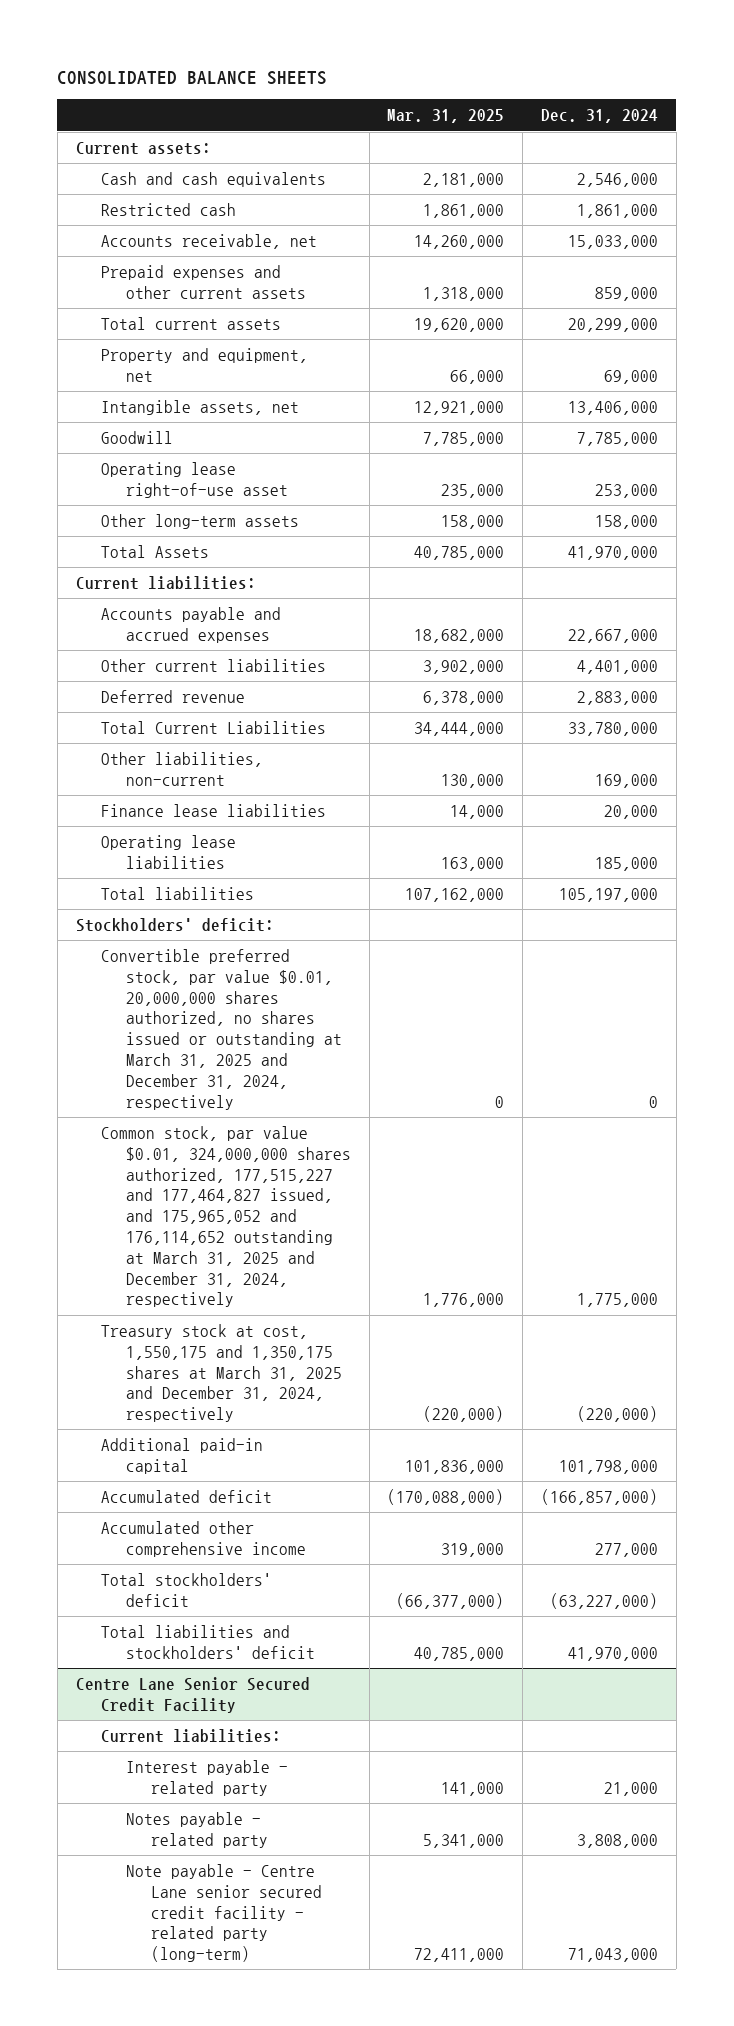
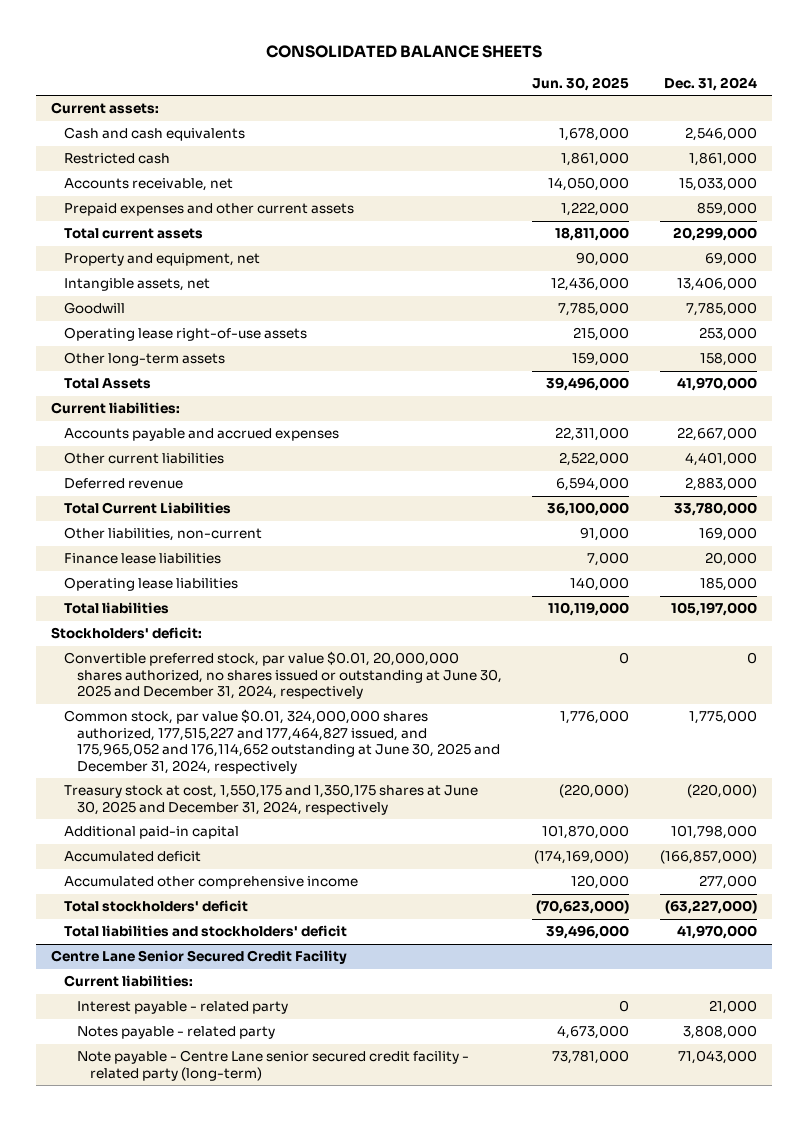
- | Mar. 31, 2025 | Dec. 31, 2024
+ | Jun. 30, 2025 | Dec. 31, 2024
- Operating lease right-of-use asset | 235,000 | 253,000
+ Operating lease right-of-use assets | 215,000 | 253,000
- Convertible preferred stock, par value $0.01, 20,000,000 shares authorized, no shares issued or outstanding at March 31, 2025 and December 31, 2024, respectively | 0 | 0
- Common stock, par value $0.01, 324,000,000 shares authorized, 177,515,227 and 177,464,827 issued, and 175,965,052 and 176,114,652 outstanding at March 31, 2025 and December 31, 2024, respectively | 1,776,000 | 1,775,000
- Treasury stock at cost, 1,550,175 and 1,350,175 shares at March 31, 2025 and December 31, 2024, respectively | (220,000) | (220,000)
+ Convertible preferred stock, par value $0.01, 20,000,000 shares authorized, no shares issued or outstanding at June 30, 2025 and December 31, 2024, respectively | 0 | 0
+ Common stock, par value $0.01, 324,000,000 shares authorized, 177,515,227 and 177,464,827 issued, and 175,965,052 and 176,114,652 outstanding at June 30, 2025 and December 31, 2024, respectively | 1,776,000 | 1,775,000
+ Treasury stock at cost, 1,550,175 and 1,350,175 shares at June 30, 2025 and December 31, 2024, respectively | (220,000) | (220,000)

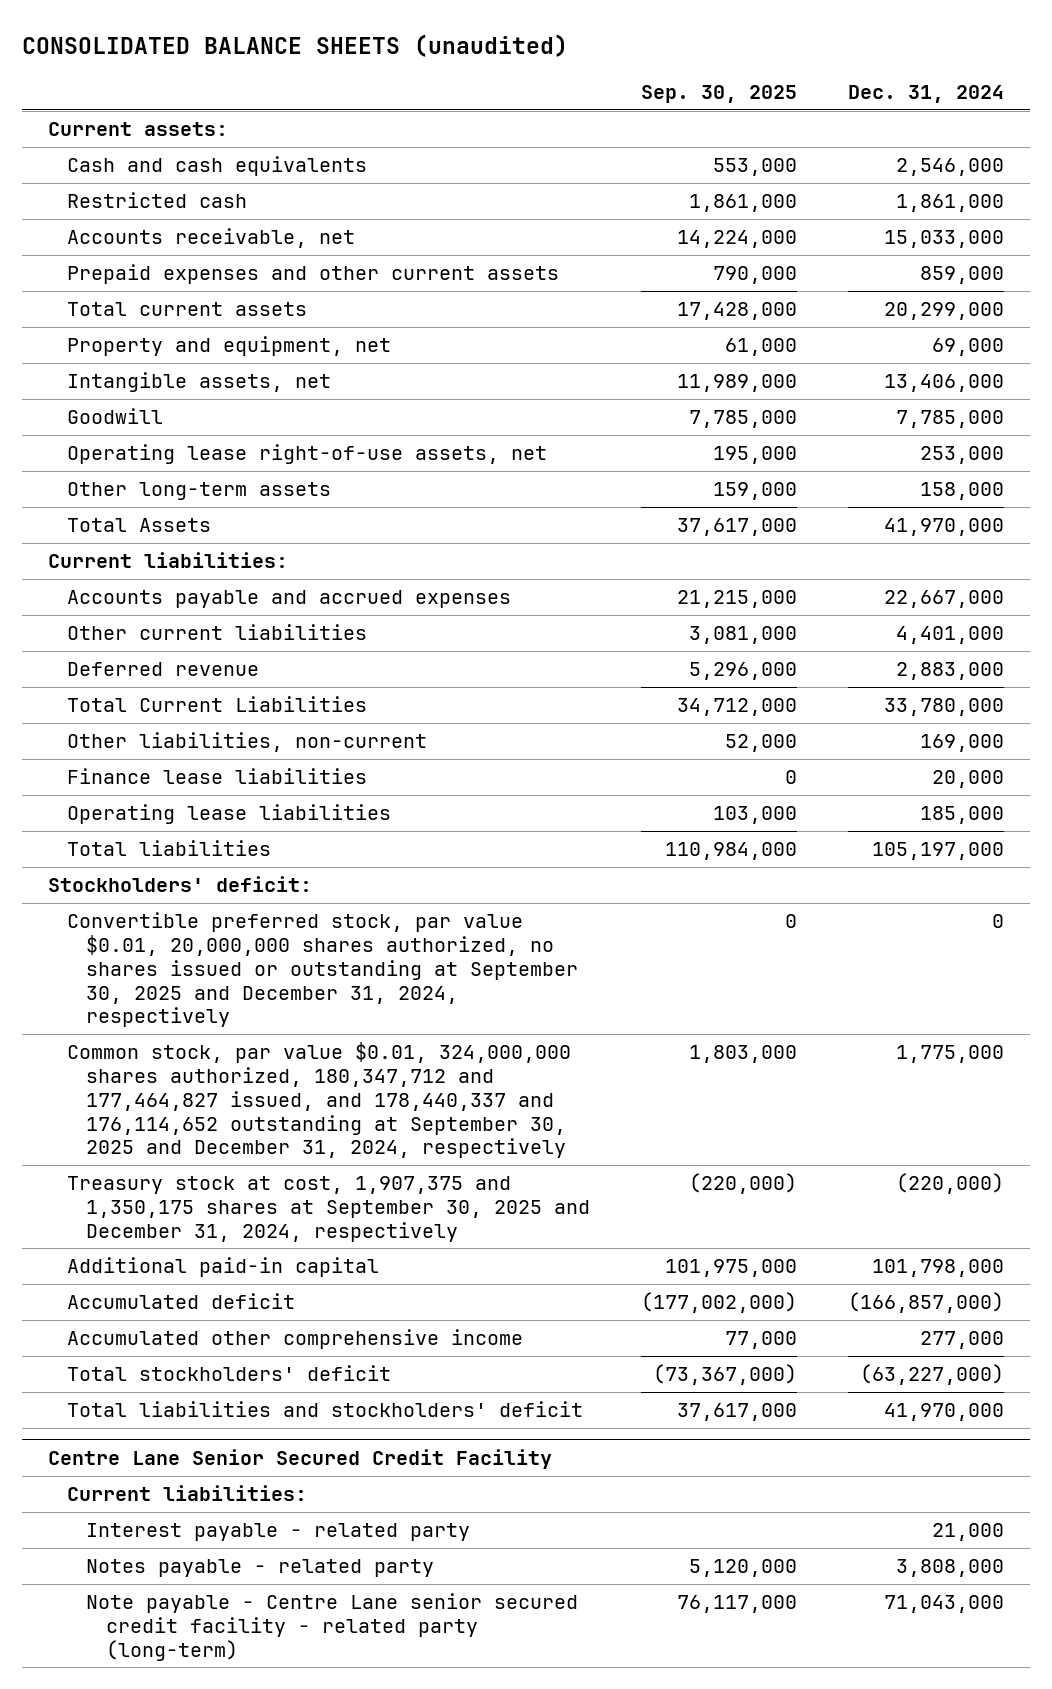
- CONSOLIDATED BALANCE SHEETS
+ CONSOLIDATED BALANCE SHEETS (unaudited)
- | Jun. 30, 2025 | Dec. 31, 2024
+ | Sep. 30, 2025 | Dec. 31, 2024
- Operating lease right-of-use assets | 215,000 | 253,000
+ Operating lease right-of-use assets, net | 195,000 | 253,000
- Convertible preferred stock, par value $0.01, 20,000,000 shares authorized, no shares issued or outstanding at June 30, 2025 and December 31, 2024, respectively | 0 | 0
- Common stock, par value $0.01, 324,000,000 shares authorized, 177,515,227 and 177,464,827 issued, and 175,965,052 and 176,114,652 outstanding at June 30, 2025 and December 31, 2024, respectively | 1,776,000 | 1,775,000
- Treasury stock at cost, 1,550,175 and 1,350,175 shares at June 30, 2025 and December 31, 2024, respectively | (220,000) | (220,000)
+ Convertible preferred stock, par value $0.01, 20,000,000 shares authorized, no shares issued or outstanding at September 30, 2025 and December 31, 2024, respectively | 0 | 0
+ Common stock, par value $0.01, 324,000,000 shares authorized, 180,347,712 and 177,464,827 issued, and 178,440,337 and 176,114,652 outstanding at September 30, 2025 and December 31, 2024, respectively | 1,803,000 | 1,775,000
+ Treasury stock at cost, 1,907,375 and 1,350,175 shares at September 30, 2025 and December 31, 2024, respectively | (220,000) | (220,000)

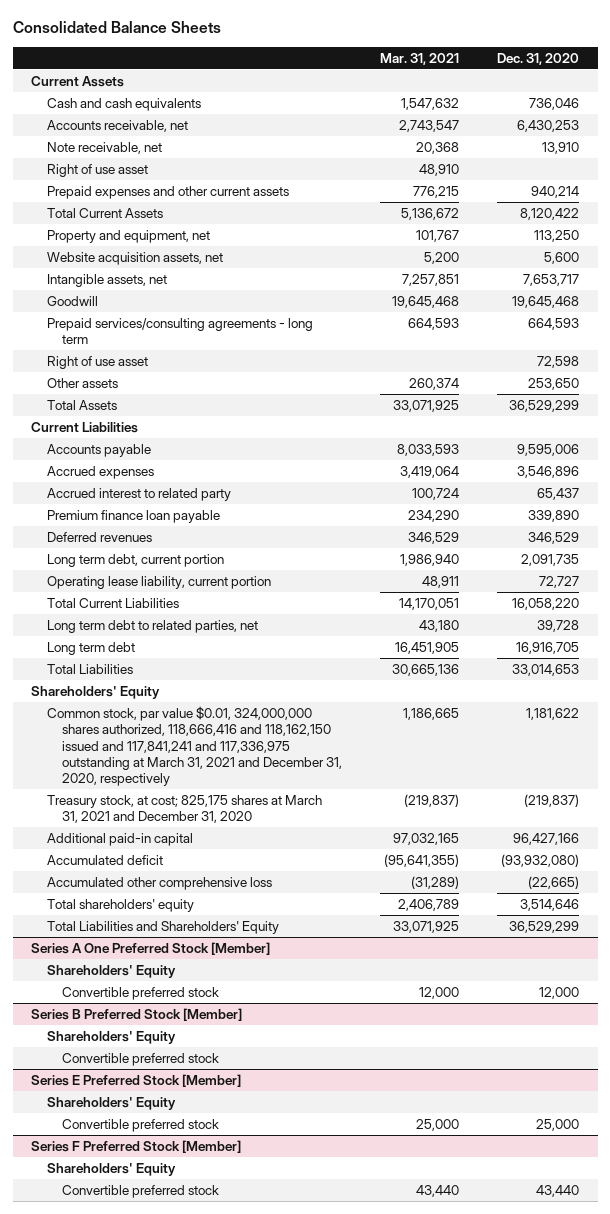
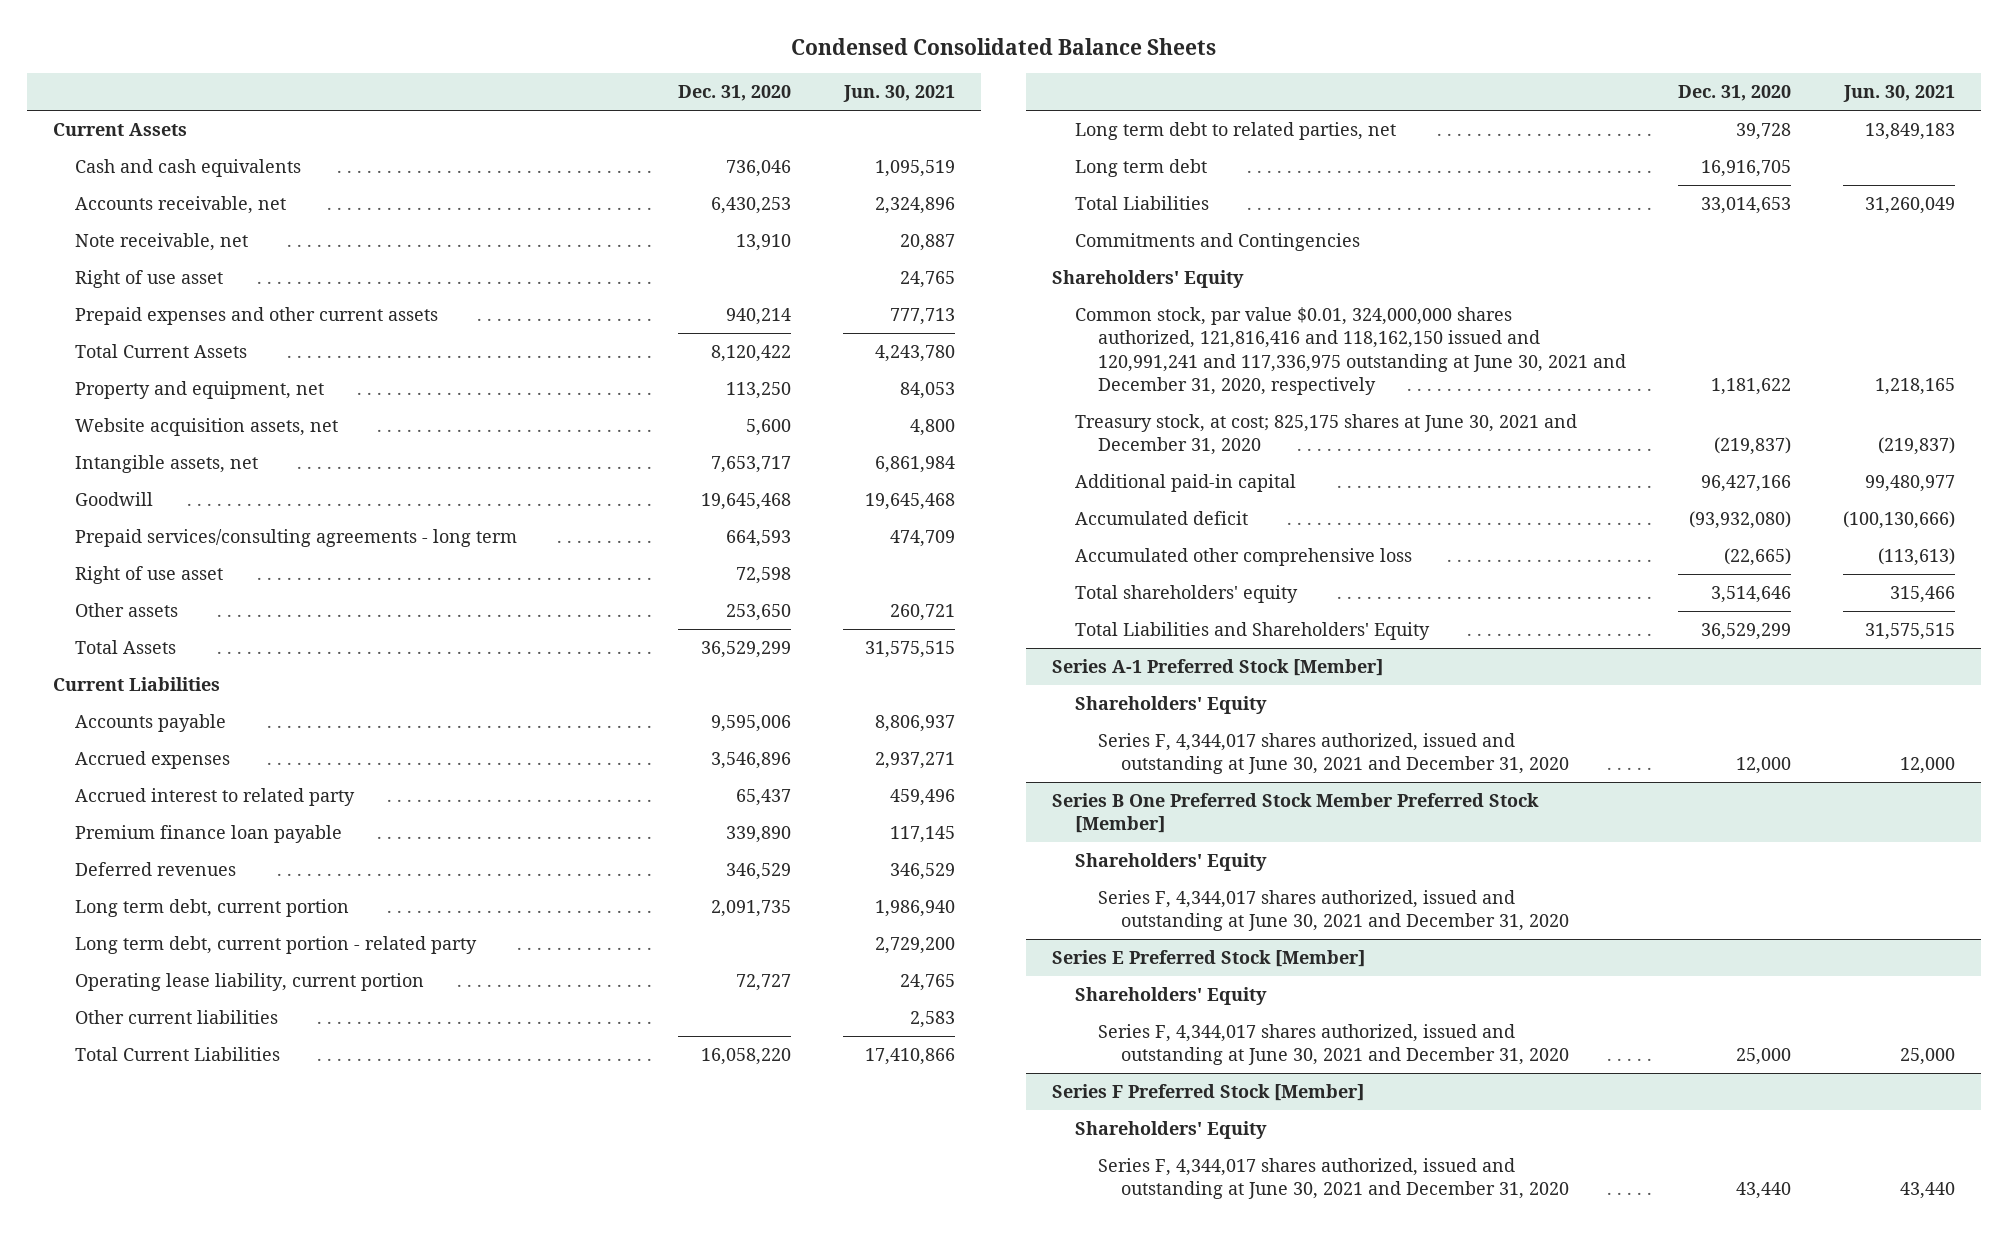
- Consolidated Balance Sheets
+ Condensed Consolidated Balance Sheets
- | Mar. 31, 2021 | Dec. 31, 2020
+ | Dec. 31, 2020 | Jun. 30, 2021
+ Long term debt, current portion - related party | | 2,729,200
+ Other current liabilities | | 2,583
+ Commitments and Contingencies
- Common stock, par value $0.01, 324,000,000 shares authorized, 118,666,416 and 118,162,150 issued and 117,841,241 and 117,336,975 outstanding at March 31, 2021 and December 31, 2020, respectively | 1,186,665 | 1,181,622
- Treasury stock, at cost; 825,175 shares at March 31, 2021 and December 31, 2020 | (219,837) | (219,837)
+ Common stock, par value $0.01, 324,000,000 shares authorized, 121,816,416 and 118,162,150 issued and 120,991,241 and 117,336,975 outstanding at June 30, 2021 and December 31, 2020, respectively | 1,181,622 | 1,218,165
+ Treasury stock, at cost; 825,175 shares at June 30, 2021 and December 31, 2020 | (219,837) | (219,837)
- Series A One Preferred Stock [Member]
+ Series A-1 Preferred Stock [Member]
- Convertible preferred stock | 12,000 | 12,000
- Series B Preferred Stock [Member]
+ Series F, 4,344,017 shares authorized, issued and outstanding at June 30, 2021 and December 31, 2020 | 12,000 | 12,000
+ Series B One Preferred Stock Member Preferred Stock [Member]
- Convertible preferred stock
+ Series F, 4,344,017 shares authorized, issued and outstanding at June 30, 2021 and December 31, 2020
@ Series E Preferred Stock [Member]
- Convertible preferred stock | 25,000 | 25,000
+ Series F, 4,344,017 shares authorized, issued and outstanding at June 30, 2021 and December 31, 2020 | 25,000 | 25,000
@ Series F Preferred Stock [Member]
- Convertible preferred stock | 43,440 | 43,440
+ Series F, 4,344,017 shares authorized, issued and outstanding at June 30, 2021 and December 31, 2020 | 43,440 | 43,440

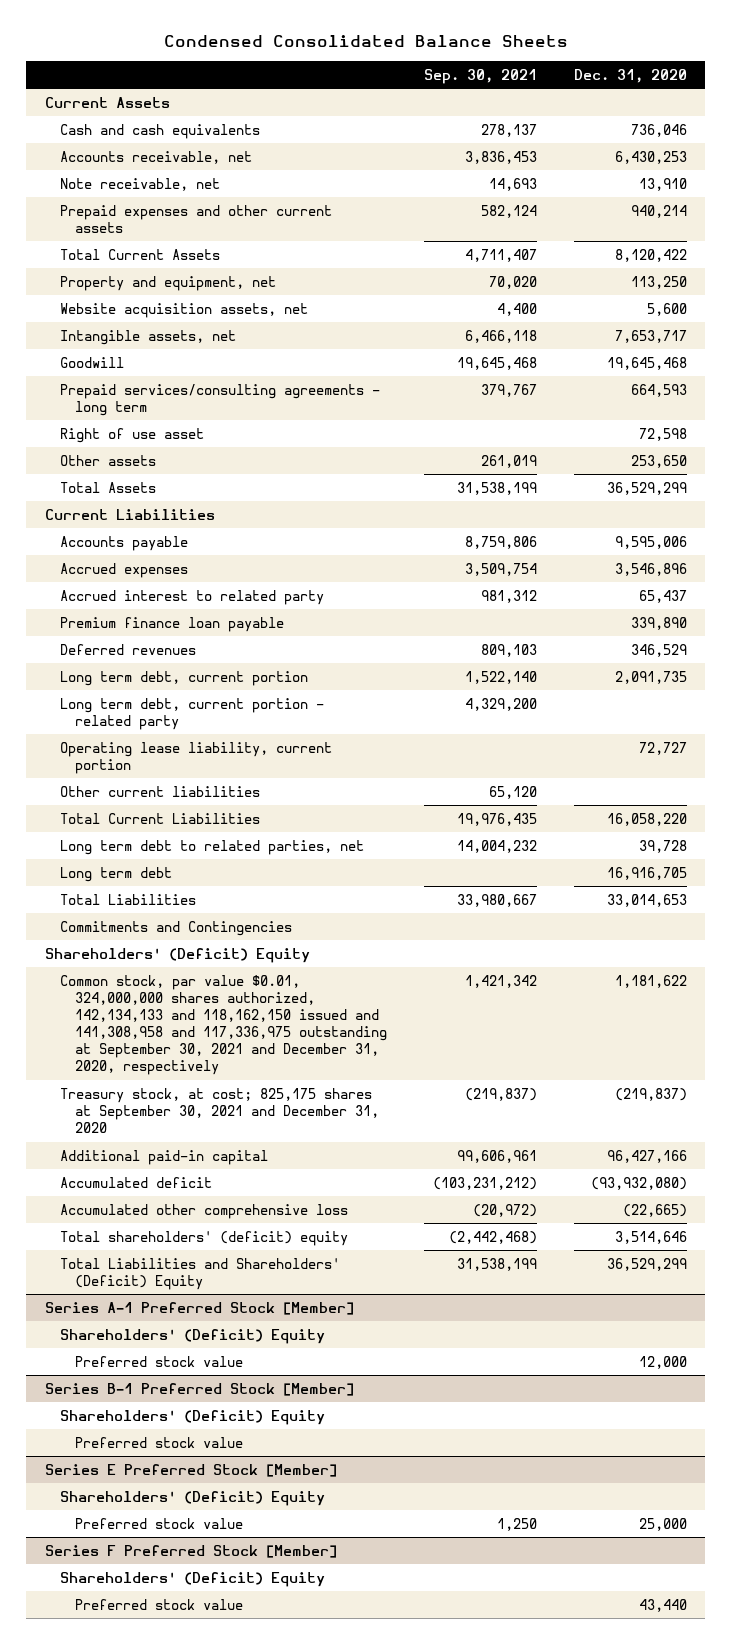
- | Dec. 31, 2020 | Jun. 30, 2021
+ | Sep. 30, 2021 | Dec. 31, 2020
- Right of use asset | | 24,765
- Shareholders' Equity
- Common stock, par value $0.01, 324,000,000 shares authorized, 121,816,416 and 118,162,150 issued and 120,991,241 and 117,336,975 outstanding at June 30, 2021 and December 31, 2020, respectively | 1,181,622 | 1,218,165
- Treasury stock, at cost; 825,175 shares at June 30, 2021 and December 31, 2020 | (219,837) | (219,837)
+ Shareholders' (Deficit) Equity
+ Common stock, par value $0.01, 324,000,000 shares authorized, 142,134,133 and 118,162,150 issued and 141,308,958 and 117,336,975 outstanding at September 30, 2021 and December 31, 2020, respectively | 1,421,342 | 1,181,622
+ Treasury stock, at cost; 825,175 shares at September 30, 2021 and December 31, 2020 | (219,837) | (219,837)
- Total shareholders' equity | 3,514,646 | 315,466
- Total Liabilities and Shareholders' Equity | 36,529,299 | 31,575,515
+ Total shareholders' (deficit) equity | (2,442,468) | 3,514,646
+ Total Liabilities and Shareholders' (Deficit) Equity | 31,538,199 | 36,529,299
@ Series A-1 Preferred Stock [Member]
- Shareholders' Equity
- Series F, 4,344,017 shares authorized, issued and outstanding at June 30, 2021 and December 31, 2020 | 12,000 | 12,000
- Series B One Preferred Stock Member Preferred Stock [Member]
- Shareholders' Equity
- Series F, 4,344,017 shares authorized, issued and outstanding at June 30, 2021 and December 31, 2020
@ Series A-1 Preferred Stock [Member]
+ Shareholders' (Deficit) Equity
+ Preferred stock value | | 12,000
+ Series B-1 Preferred Stock [Member]
+ Shareholders' (Deficit) Equity
+ Preferred stock value
@ Series E Preferred Stock [Member]
- Shareholders' Equity
- Series F, 4,344,017 shares authorized, issued and outstanding at June 30, 2021 and December 31, 2020 | 25,000 | 25,000
+ Shareholders' (Deficit) Equity
+ Preferred stock value | 1,250 | 25,000
@ Series F Preferred Stock [Member]
- Shareholders' Equity
- Series F, 4,344,017 shares authorized, issued and outstanding at June 30, 2021 and December 31, 2020 | 43,440 | 43,440
+ Shareholders' (Deficit) Equity
+ Preferred stock value | | 43,440

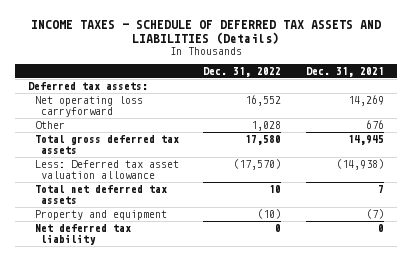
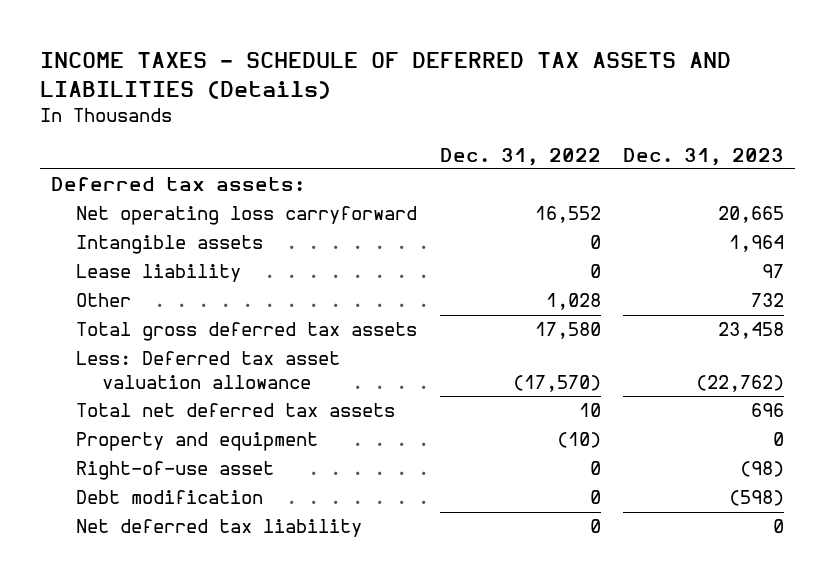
- | Dec. 31, 2022 | Dec. 31, 2021
+ | Dec. 31, 2022 | Dec. 31, 2023
+ Intangible assets | 0 | 1,964
+ Lease liability | 0 | 97
+ Right-of-use asset | 0 | (98)
+ Debt modification | 0 | (598)

